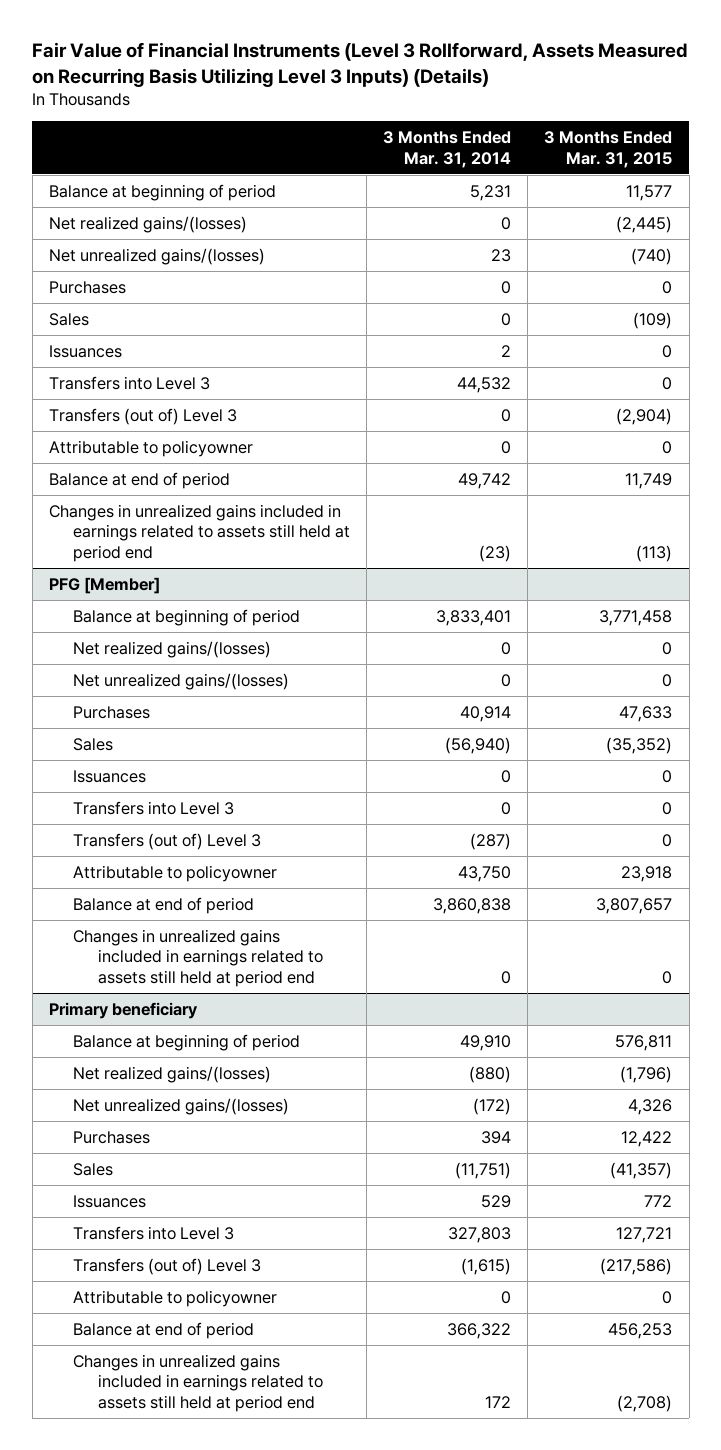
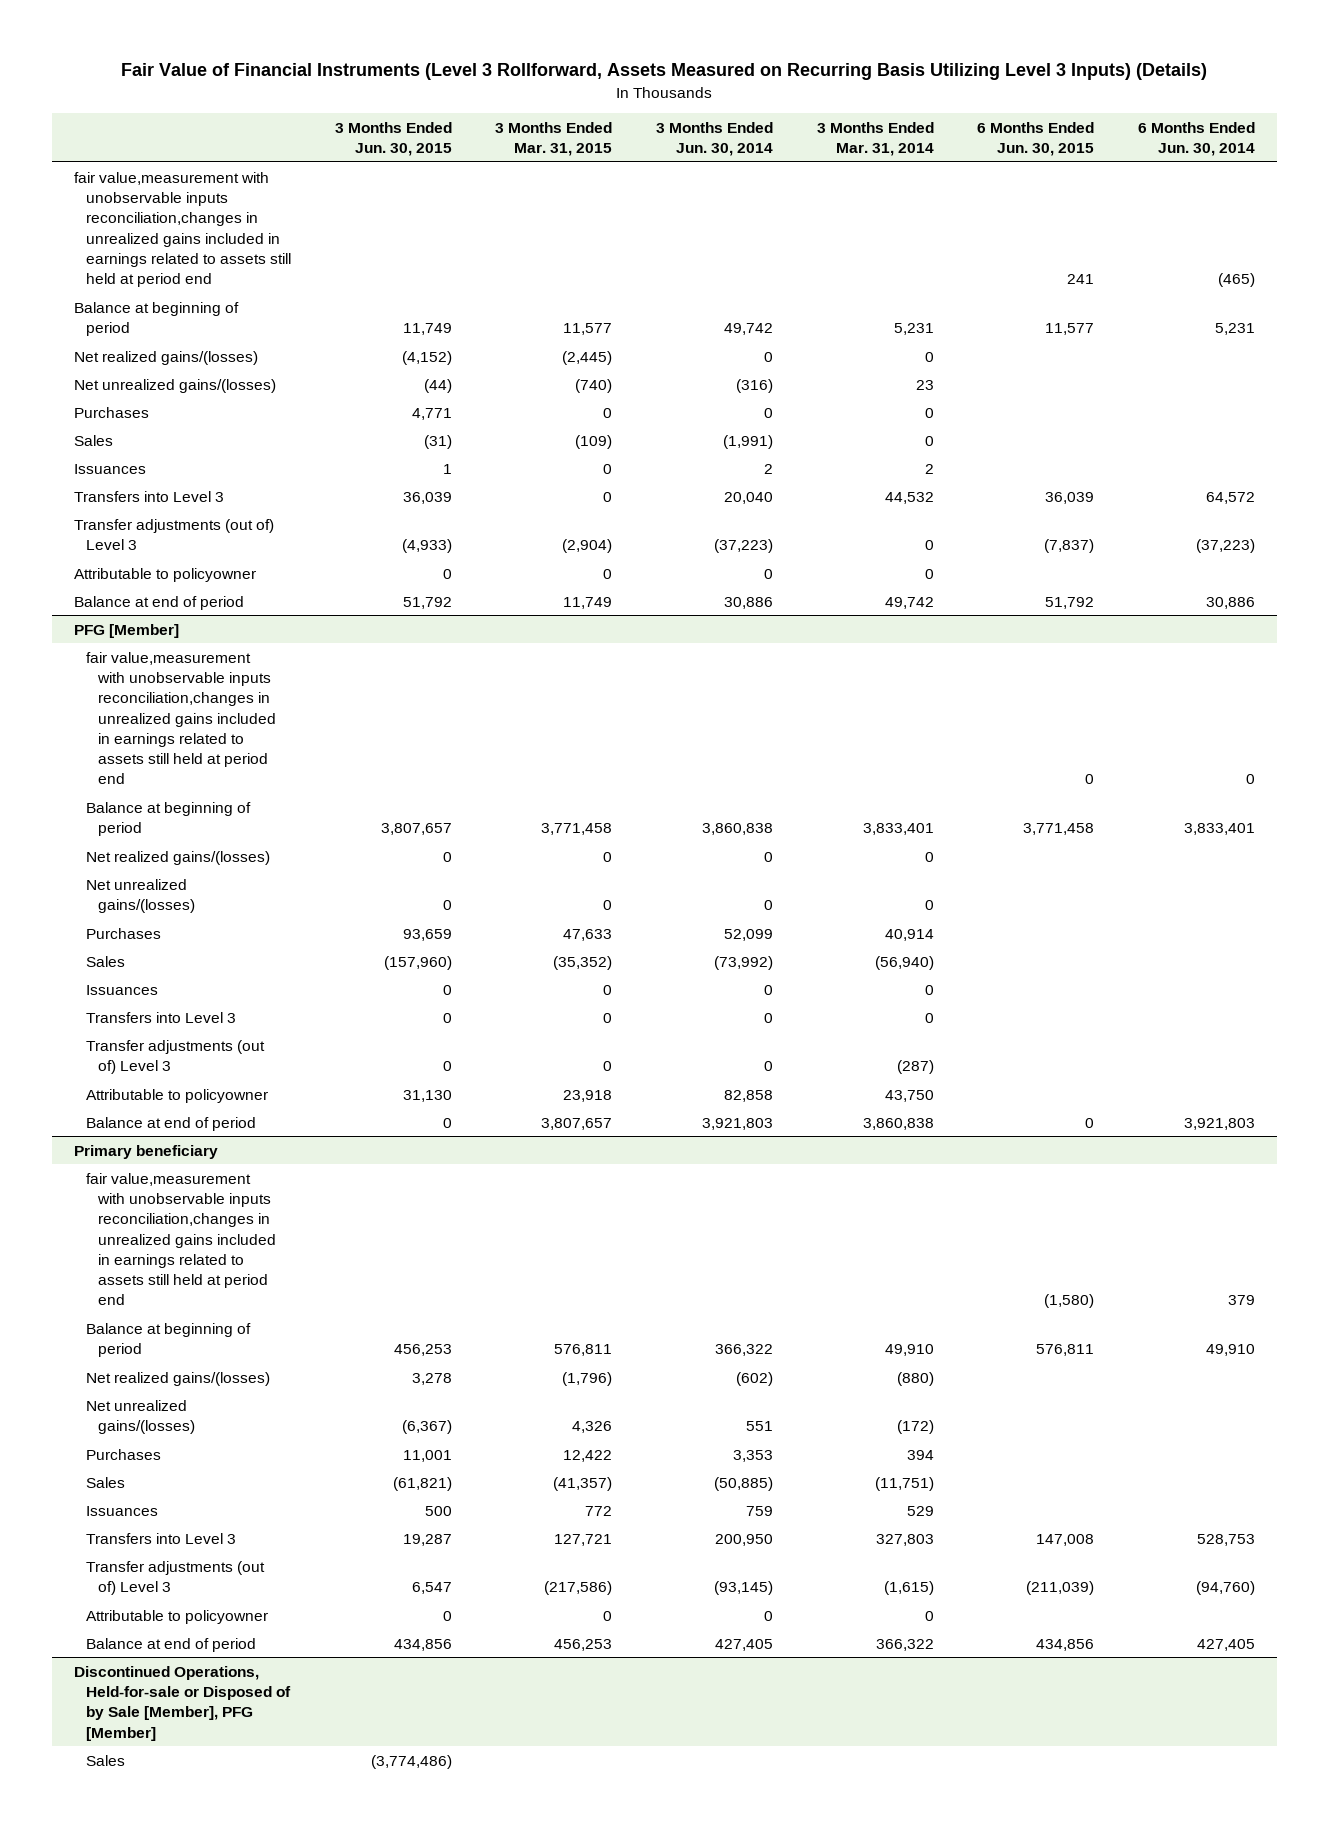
- | 3 Months Ended Mar. 31, 2014 | 3 Months Ended Mar. 31, 2015
+ | 3 Months Ended Jun. 30, 2015 | 3 Months Ended Mar. 31, 2015 | 3 Months Ended Jun. 30, 2014 | 3 Months Ended Mar. 31, 2014 | 6 Months Ended Jun. 30, 2015 | 6 Months Ended Jun. 30, 2014
+ fair value,measurement with unobservable inputs reconciliation,changes in unrealized gains included in earnings related to assets still held at period end | | | | | 241 | (465)
- Transfers (out of) Level 3 | 0 | (2,904)
+ Transfer adjustments (out of) Level 3 | (4,933) | (2,904) | (37,223) | 0 | (7,837) | (37,223)
- Changes in unrealized gains included in earnings related to assets still held at period end | (23) | (113)
@ PFG [Member]
+ fair value,measurement with unobservable inputs reconciliation,changes in unrealized gains included in earnings related to assets still held at period end | | | | | 0 | 0
- Transfers (out of) Level 3 | (287) | 0
+ Transfer adjustments (out of) Level 3 | 0 | 0 | 0 | (287) | |
- Changes in unrealized gains included in earnings related to assets still held at period end | 0 | 0
@ Primary beneficiary
+ fair value,measurement with unobservable inputs reconciliation,changes in unrealized gains included in earnings related to assets still held at period end | | | | | (1,580) | 379
- Transfers (out of) Level 3 | (1,615) | (217,586)
+ Transfer adjustments (out of) Level 3 | 6,547 | (217,586) | (93,145) | (1,615) | (211,039) | (94,760)
- Changes in unrealized gains included in earnings related to assets still held at period end | 172 | (2,708)
+ Discontinued Operations, Held-for-sale or Disposed of by Sale [Member], PFG [Member]
+ Sales | (3,774,486) | | | | |

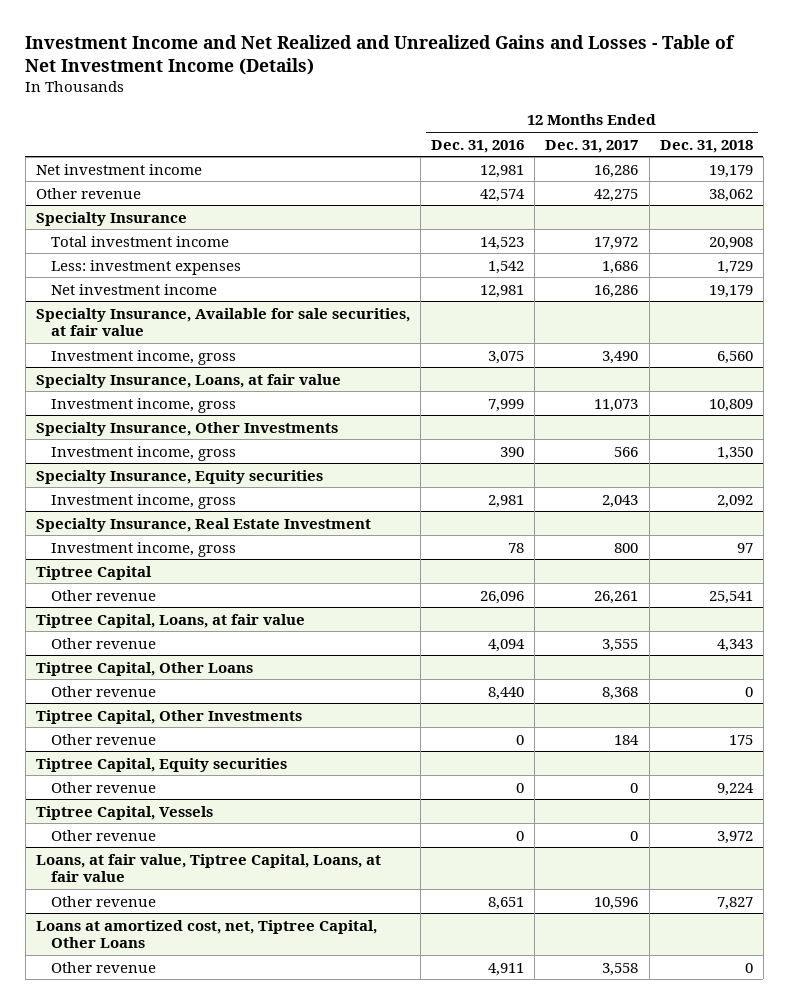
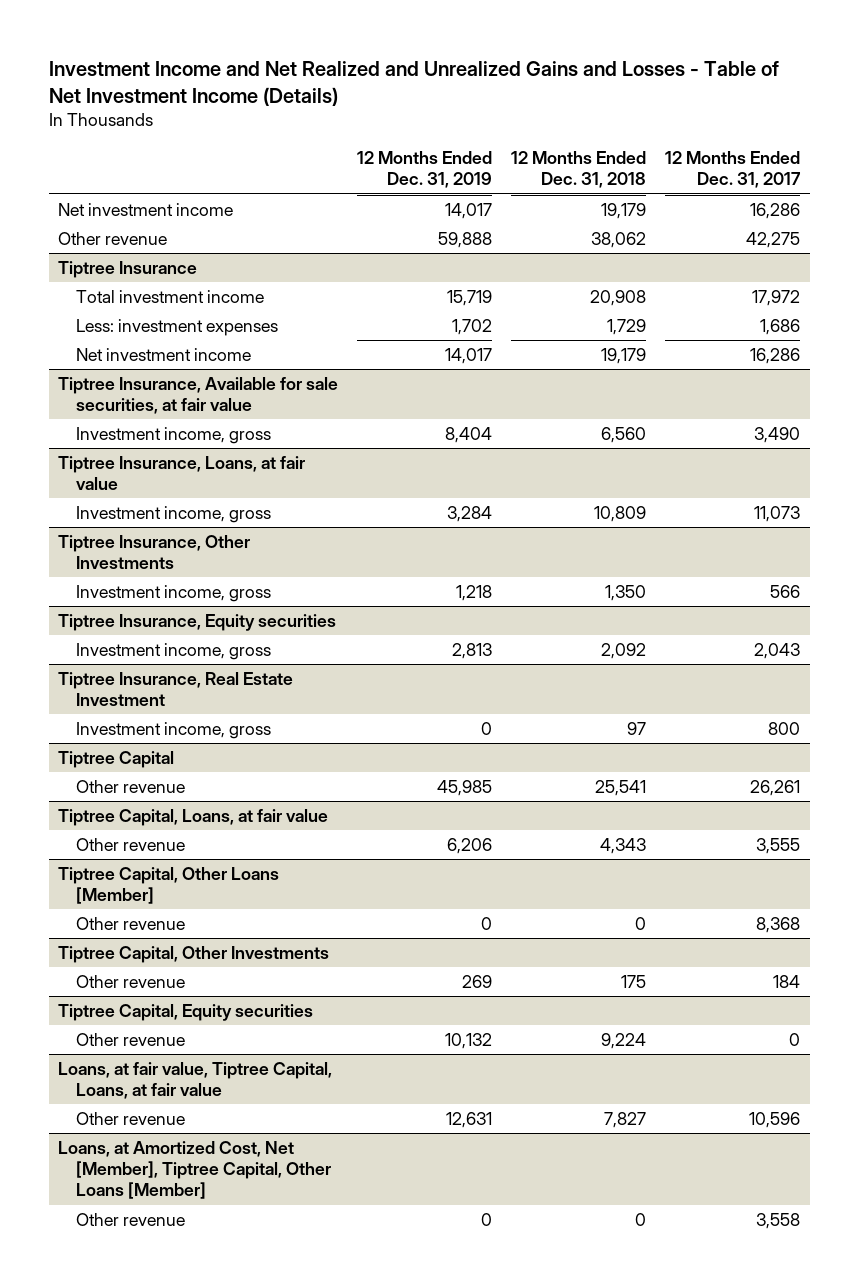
- | 12 Months Ended Dec. 31, 2016 | 12 Months Ended Dec. 31, 2017 | 12 Months Ended Dec. 31, 2018
+ | 12 Months Ended Dec. 31, 2019 | 12 Months Ended Dec. 31, 2018 | 12 Months Ended Dec. 31, 2017
- Specialty Insurance
+ Tiptree Insurance
- Specialty Insurance, Available for sale securities, at fair value
+ Tiptree Insurance, Available for sale securities, at fair value
- Specialty Insurance, Loans, at fair value
+ Tiptree Insurance, Loans, at fair value
- Specialty Insurance, Other Investments
+ Tiptree Insurance, Other Investments
- Specialty Insurance, Equity securities
+ Tiptree Insurance, Equity securities
- Specialty Insurance, Real Estate Investment
+ Tiptree Insurance, Real Estate Investment
- Tiptree Capital, Other Loans
+ Tiptree Capital, Other Loans [Member]
- Tiptree Capital, Vessels
- Other revenue | 0 | 0 | 3,972
- Loans at amortized cost, net, Tiptree Capital, Other Loans
+ Loans, at Amortized Cost, Net [Member], Tiptree Capital, Other Loans [Member]

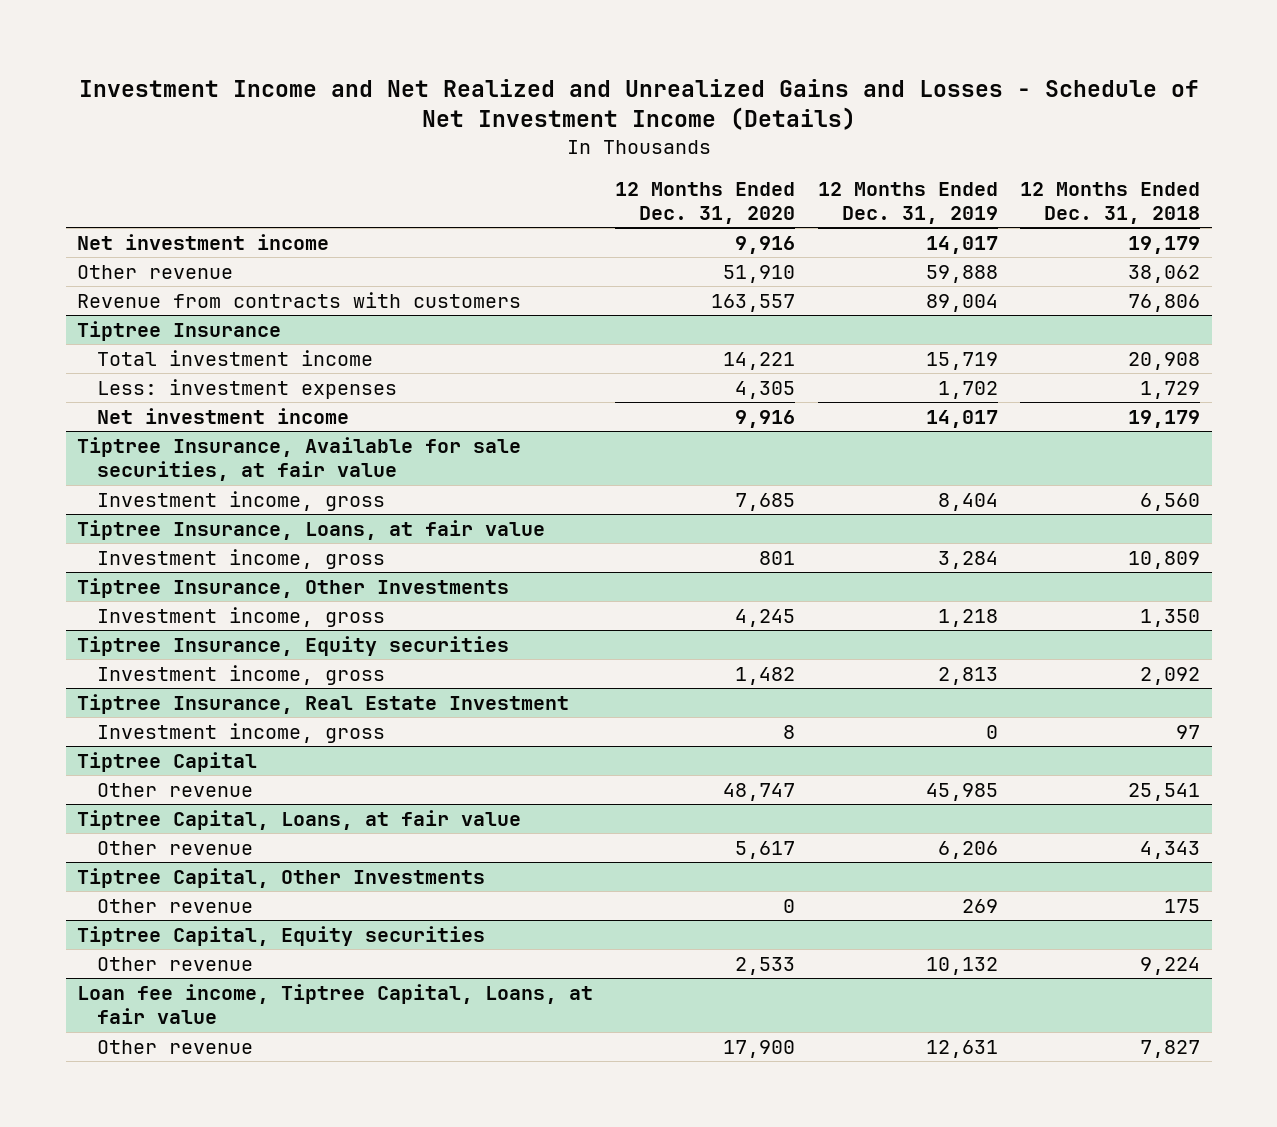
- Investment Income and Net Realized and Unrealized Gains and Losses - Table of Net Investment Income (Details)
+ Investment Income and Net Realized and Unrealized Gains and Losses - Schedule of Net Investment Income (Details)
- | 12 Months Ended Dec. 31, 2019 | 12 Months Ended Dec. 31, 2018 | 12 Months Ended Dec. 31, 2017
+ | 12 Months Ended Dec. 31, 2020 | 12 Months Ended Dec. 31, 2019 | 12 Months Ended Dec. 31, 2018
+ Revenue from contracts with customers | 163,557 | 89,004 | 76,806
- Tiptree Capital, Other Loans [Member]
- Other revenue | 0 | 0 | 8,368
- Loans, at fair value, Tiptree Capital, Loans, at fair value
+ Loan fee income, Tiptree Capital, Loans, at fair value
- Loans, at Amortized Cost, Net [Member], Tiptree Capital, Other Loans [Member]
- Other revenue | 0 | 0 | 3,558

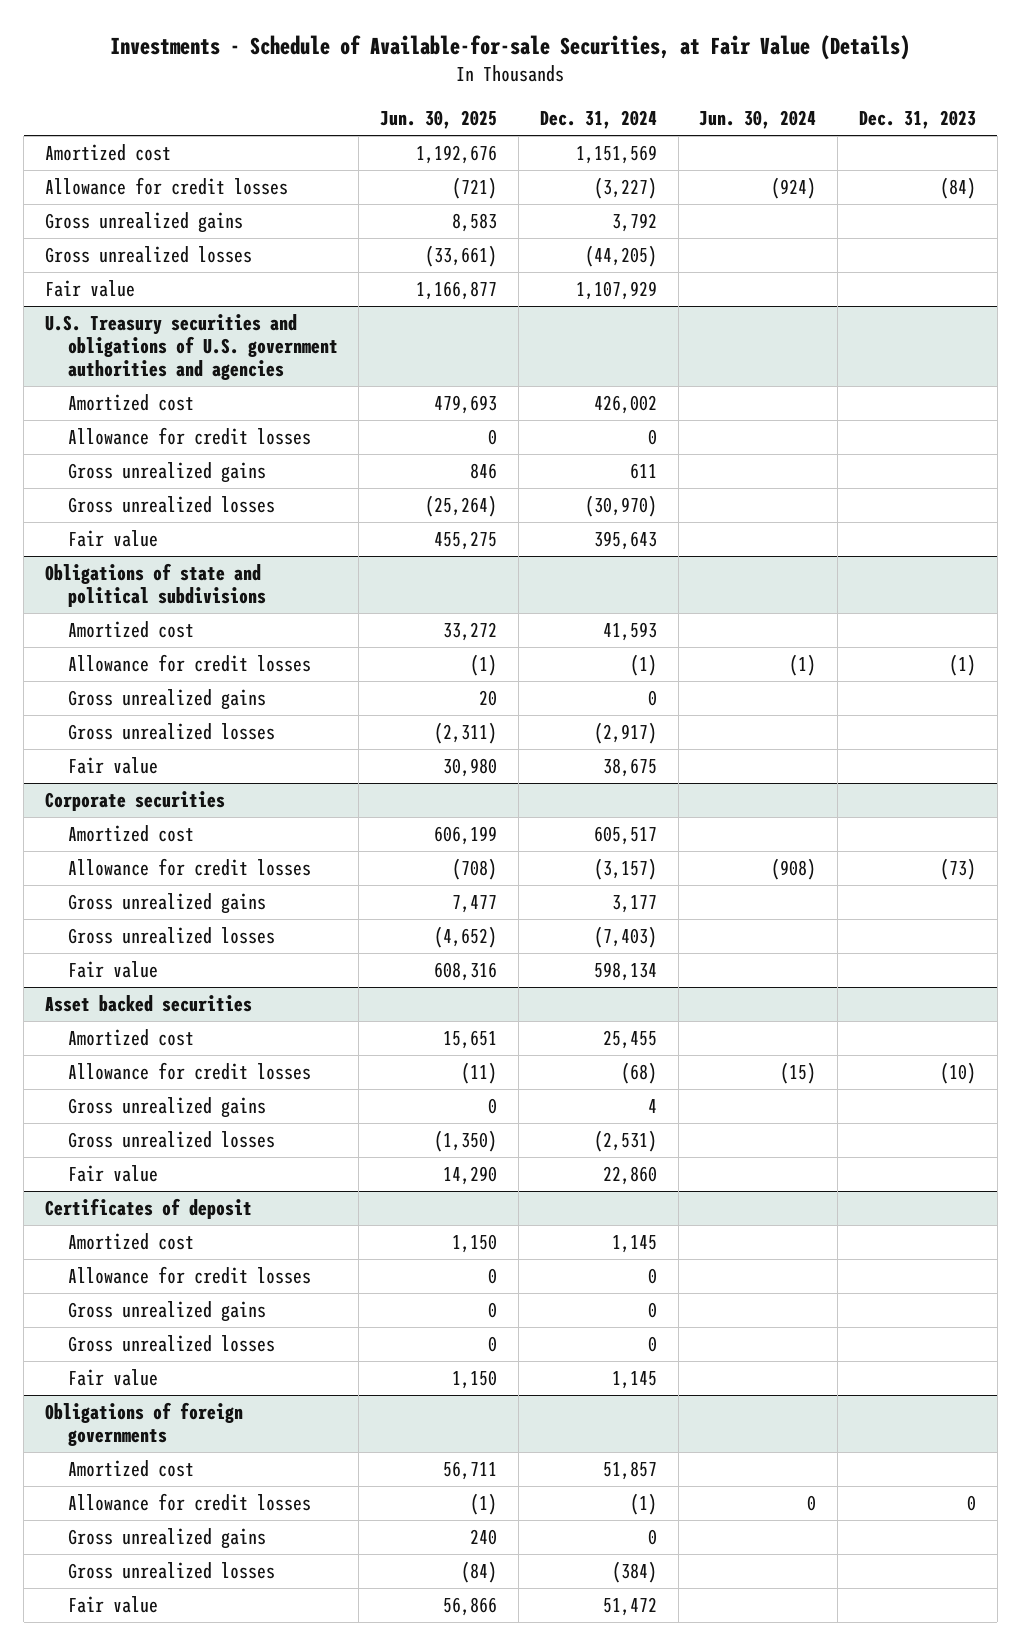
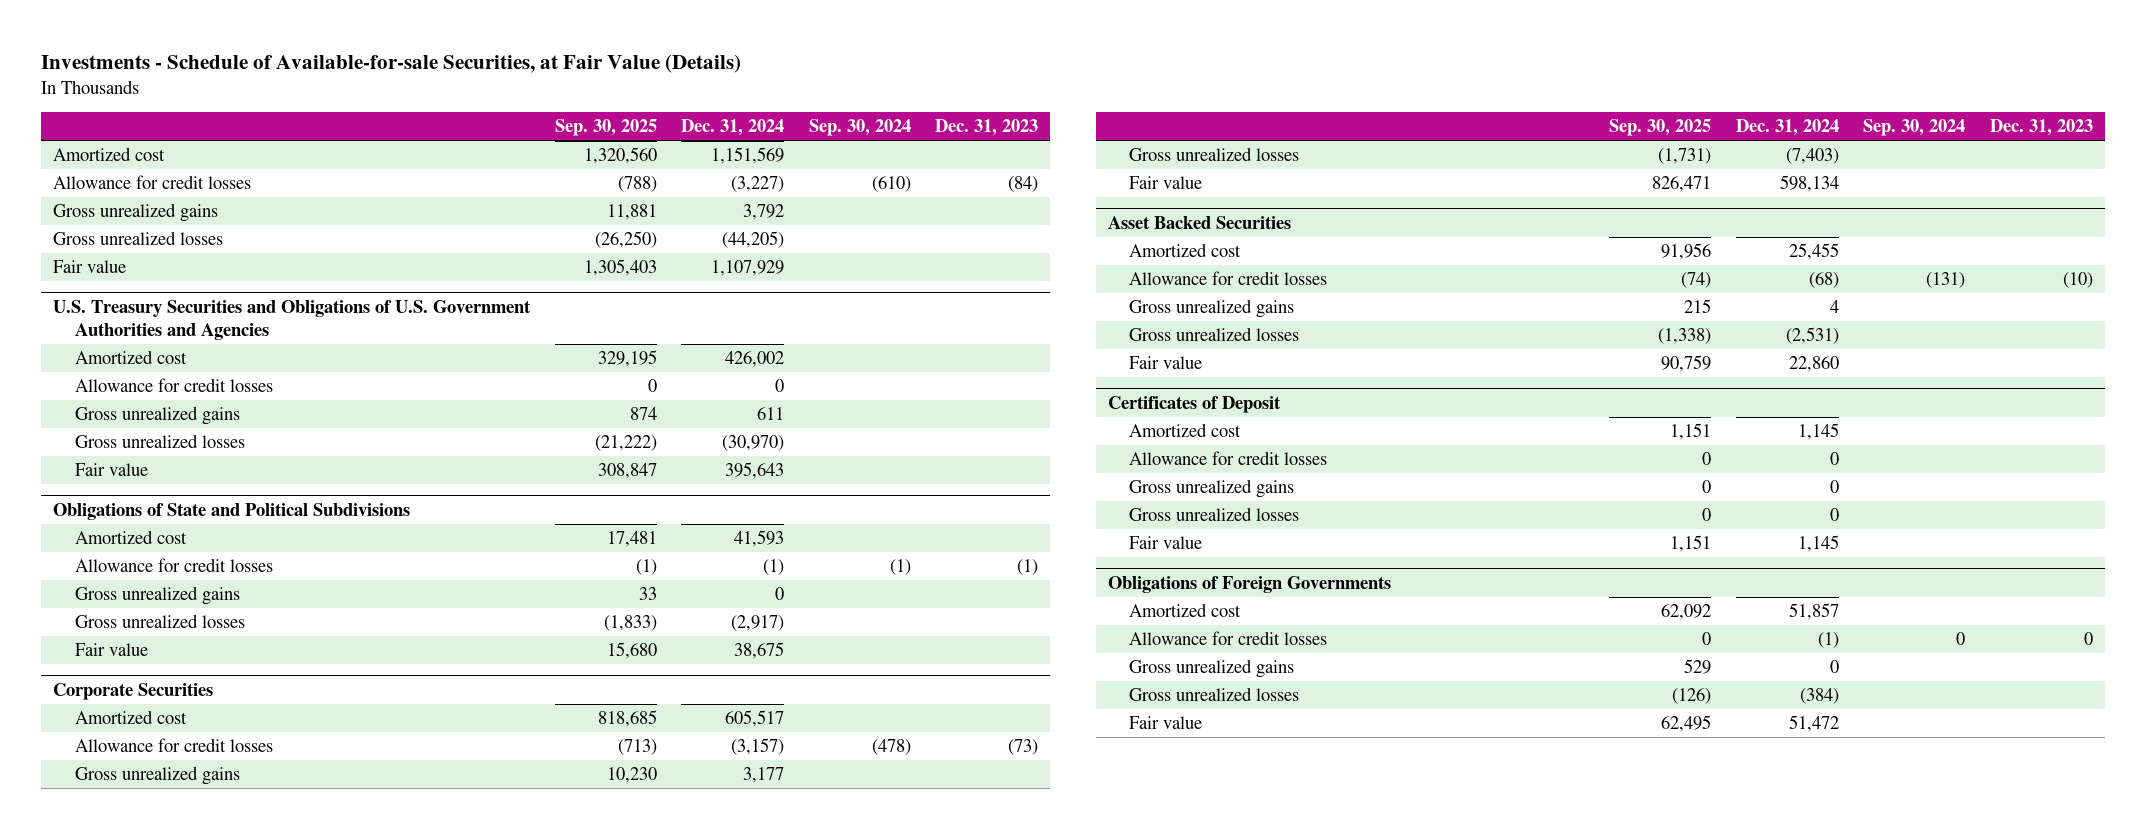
- | Jun. 30, 2025 | Dec. 31, 2024 | Jun. 30, 2024 | Dec. 31, 2023
+ | Sep. 30, 2025 | Dec. 31, 2024 | Sep. 30, 2024 | Dec. 31, 2023
- U.S. Treasury securities and obligations of U.S. government authorities and agencies
+ U.S. Treasury Securities and Obligations of U.S. Government Authorities and Agencies
- Obligations of state and political subdivisions
+ Obligations of State and Political Subdivisions
- Corporate securities
+ Corporate Securities
- Asset backed securities
+ Asset Backed Securities
- Certificates of deposit
+ Certificates of Deposit
- Obligations of foreign governments
+ Obligations of Foreign Governments

